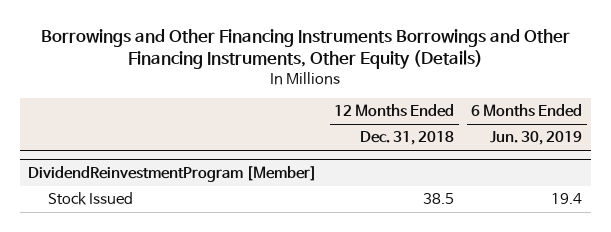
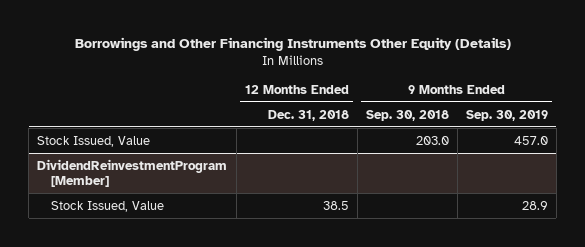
- Borrowings and Other Financing Instruments Borrowings and Other Financing Instruments, Other Equity (Details)
+ Borrowings and Other Financing Instruments Other Equity (Details)
- | 12 Months Ended Dec. 31, 2018 | 6 Months Ended Jun. 30, 2019
+ | 12 Months Ended Dec. 31, 2018 | 9 Months Ended Sep. 30, 2018 | 9 Months Ended Sep. 30, 2019
+ Stock Issued, Value | | 203.0 | 457.0
@ DividendReinvestmentProgram [Member]
- Stock Issued | 38.5 | 19.4
+ Stock Issued, Value | 38.5 | | 28.9

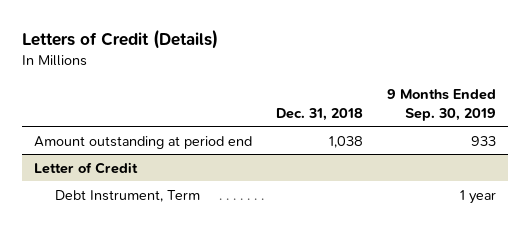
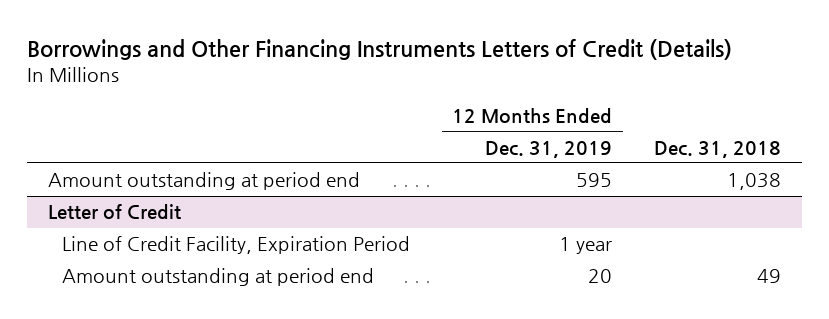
- Letters of Credit (Details)
+ Borrowings and Other Financing Instruments Letters of Credit (Details)
- | Dec. 31, 2018 | 9 Months Ended Sep. 30, 2019
+ | 12 Months Ended Dec. 31, 2019 | Dec. 31, 2018
@ Letter of Credit
- Debt Instrument, Term | | 1 year
+ Line of Credit Facility, Expiration Period | 1 year |
+ Amount outstanding at period end | 20 | 49

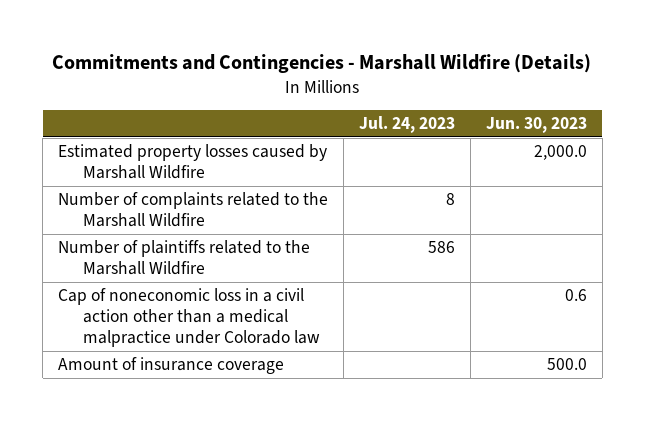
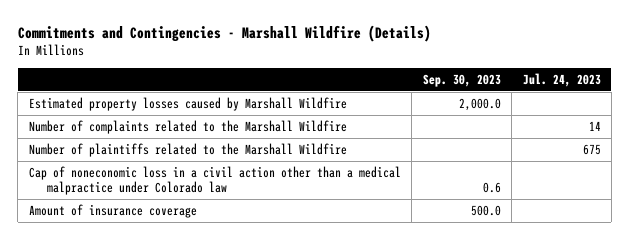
- | Jul. 24, 2023 | Jun. 30, 2023
+ | Sep. 30, 2023 | Jul. 24, 2023
- Number of complaints related to the Marshall Wildfire | 8 |
- Number of plaintiffs related to the Marshall Wildfire | 586 |
+ Number of complaints related to the Marshall Wildfire | | 14
+ Number of plaintiffs related to the Marshall Wildfire | | 675

